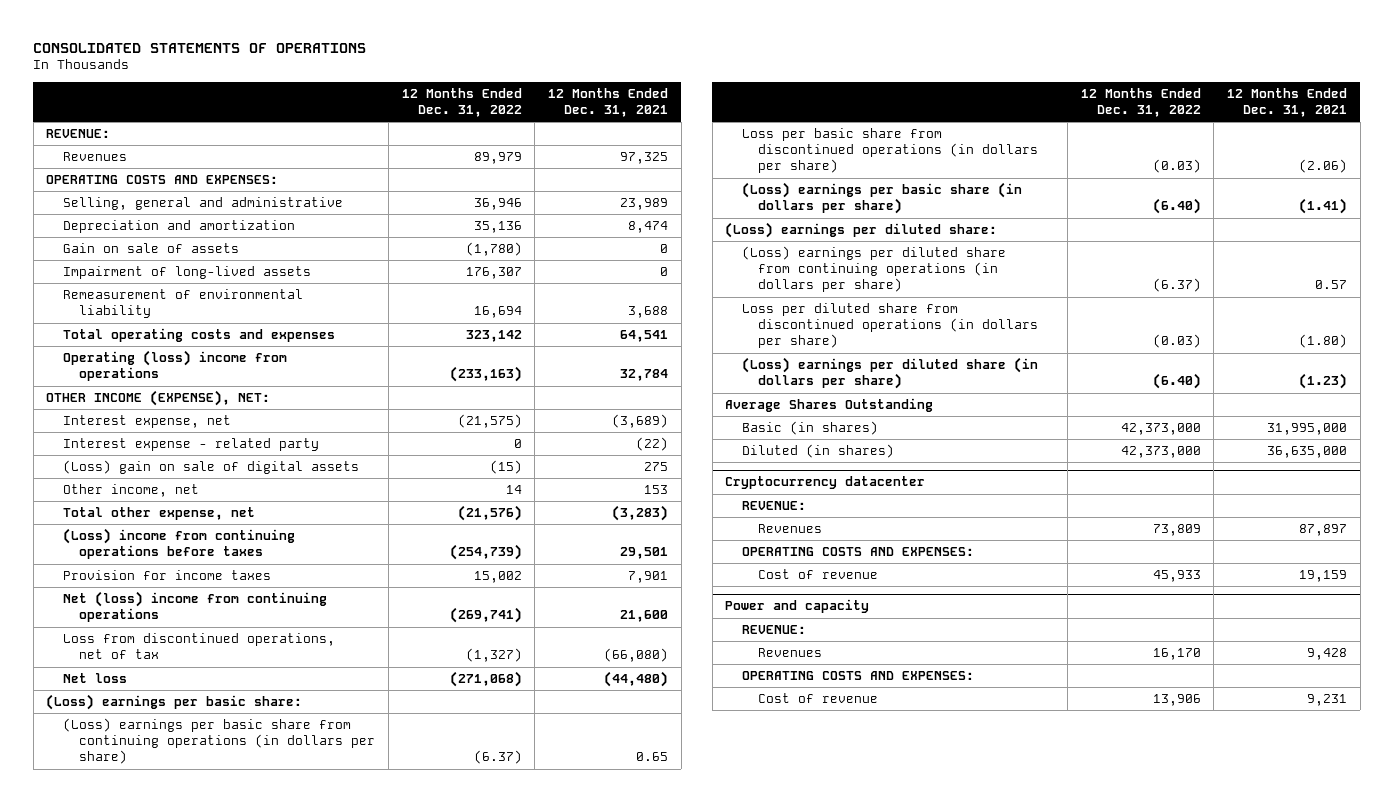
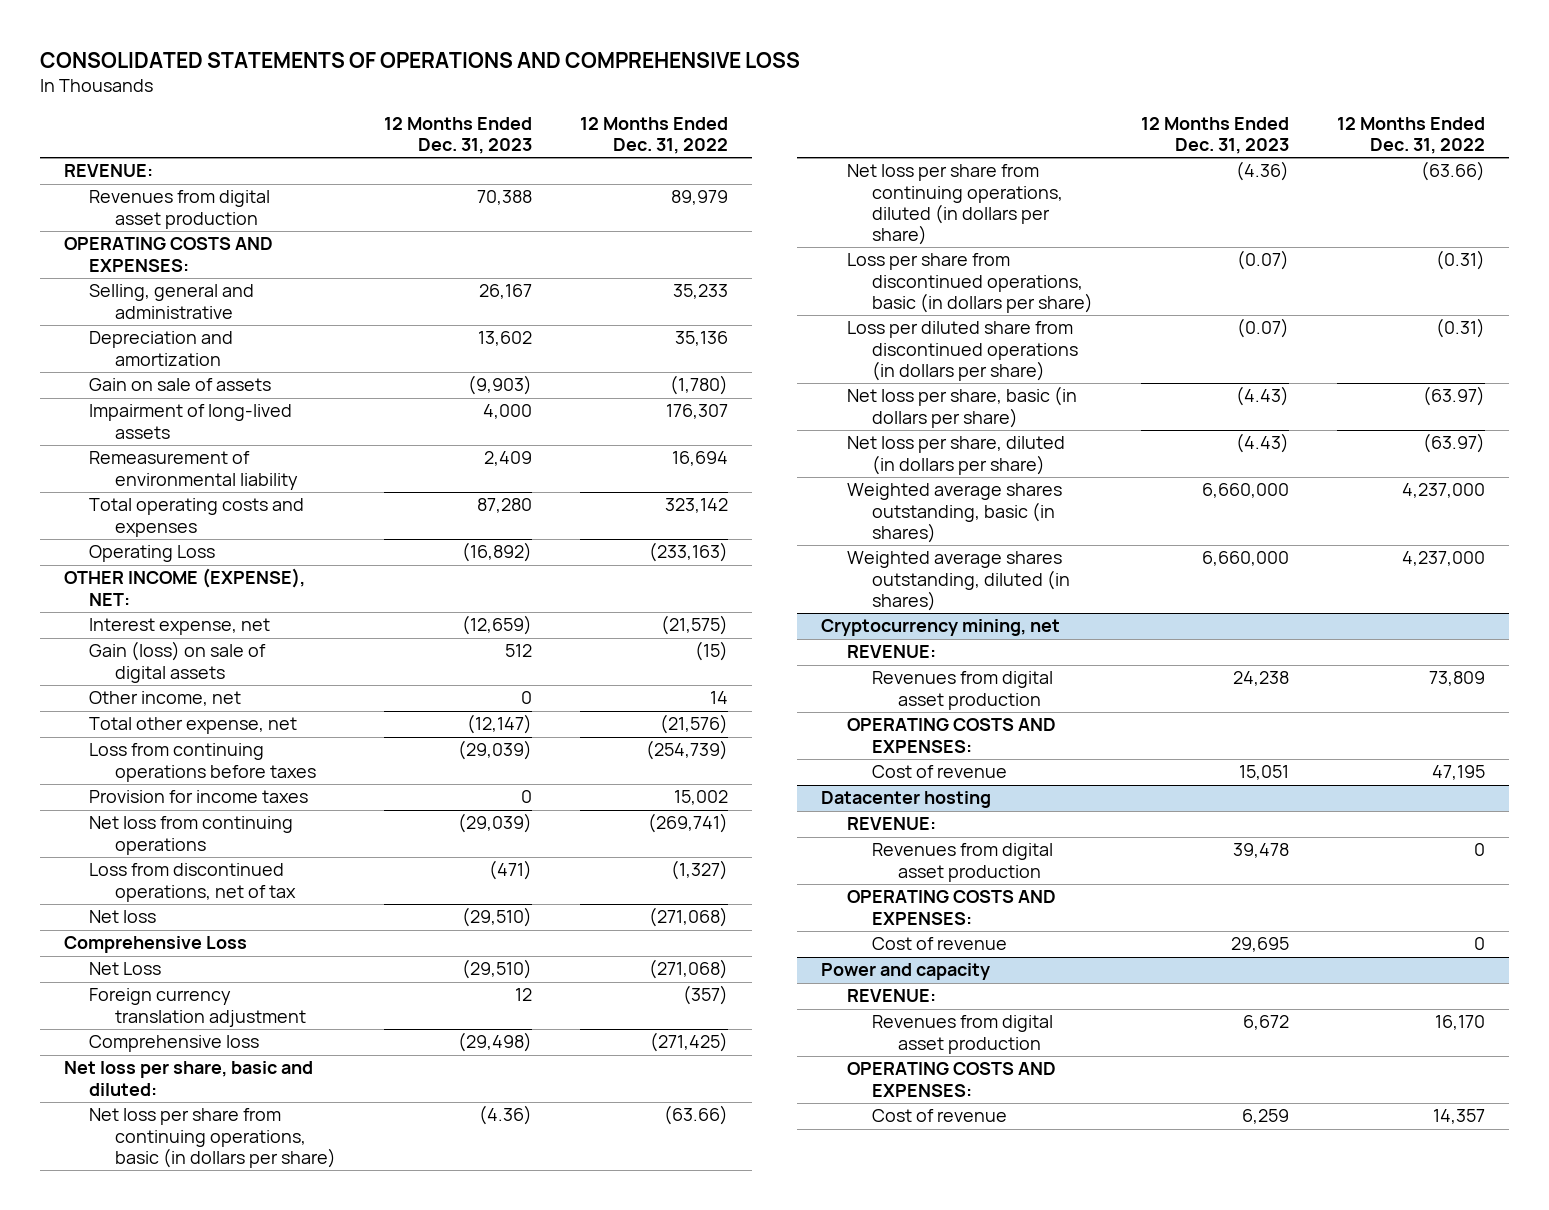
- CONSOLIDATED STATEMENTS OF OPERATIONS
+ CONSOLIDATED STATEMENTS OF OPERATIONS AND COMPREHENSIVE LOSS
- | 12 Months Ended Dec. 31, 2022 | 12 Months Ended Dec. 31, 2021
+ | 12 Months Ended Dec. 31, 2023 | 12 Months Ended Dec. 31, 2022
- Revenues | 89,979 | 97,325
+ Revenues from digital asset production | 70,388 | 89,979
- Selling, general and administrative | 36,946 | 23,989
+ Selling, general and administrative | 26,167 | 35,233
- Operating (loss) income from operations | (233,163) | 32,784
+ Operating Loss | (16,892) | (233,163)
- Interest expense - related party | 0 | (22)
- (Loss) gain on sale of digital assets | (15) | 275
+ Gain (loss) on sale of digital assets | 512 | (15)
- (Loss) income from continuing operations before taxes | (254,739) | 29,501
+ Loss from continuing operations before taxes | (29,039) | (254,739)
- Net (loss) income from continuing operations | (269,741) | 21,600
+ Net loss from continuing operations | (29,039) | (269,741)
- (Loss) earnings per basic share:
- (Loss) earnings per basic share from continuing operations (in dollars per share) | (6.37) | 0.65
- Loss per basic share from discontinued operations (in dollars per share) | (0.03) | (2.06)
- (Loss) earnings per basic share (in dollars per share) | (6.40) | (1.41)
- (Loss) earnings per diluted share:
- (Loss) earnings per diluted share from continuing operations (in dollars per share) | (6.37) | 0.57
- Loss per diluted share from discontinued operations (in dollars per share) | (0.03) | (1.80)
- (Loss) earnings per diluted share (in dollars per share) | (6.40) | (1.23)
- Average Shares Outstanding
- Basic (in shares) | 42,373,000 | 31,995,000
- Diluted (in shares) | 42,373,000 | 36,635,000
- Cryptocurrency datacenter
+ Comprehensive Loss
+ Net Loss | (29,510) | (271,068)
+ Foreign currency translation adjustment | 12 | (357)
+ Comprehensive loss | (29,498) | (271,425)
+ Net loss per share, basic and diluted:
+ Net loss per share from continuing operations, basic (in dollars per share) | (4.36) | (63.66)
+ Net loss per share from continuing operations, diluted (in dollars per share) | (4.36) | (63.66)
+ Loss per share from discontinued operations, basic (in dollars per share) | (0.07) | (0.31)
+ Loss per diluted share from discontinued operations (in dollars per share) | (0.07) | (0.31)
+ Net loss per share, basic (in dollars per share) | (4.43) | (63.97)
+ Net loss per share, diluted (in dollars per share) | (4.43) | (63.97)
+ Weighted average shares outstanding, basic (in shares) | 6,660,000 | 4,237,000
+ Weighted average shares outstanding, diluted (in shares) | 6,660,000 | 4,237,000
+ Cryptocurrency mining, net
- Revenues | 73,809 | 87,897
+ Revenues from digital asset production | 24,238 | 73,809
- Cost of revenue | 45,933 | 19,159
+ Cost of revenue | 15,051 | 47,195
+ Datacenter hosting
+ REVENUE:
+ Revenues from digital asset production | 39,478 | 0
+ OPERATING COSTS AND EXPENSES:
+ Cost of revenue | 29,695 | 0
@ Power and capacity
- Revenues | 16,170 | 9,428
+ Revenues from digital asset production | 6,672 | 16,170
- Cost of revenue | 13,906 | 9,231
+ Cost of revenue | 6,259 | 14,357

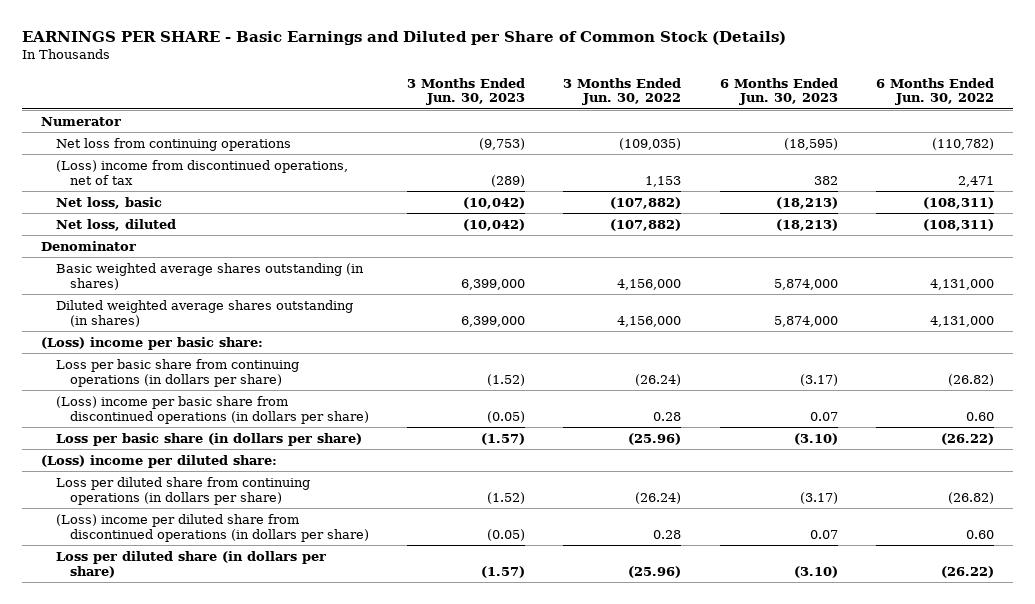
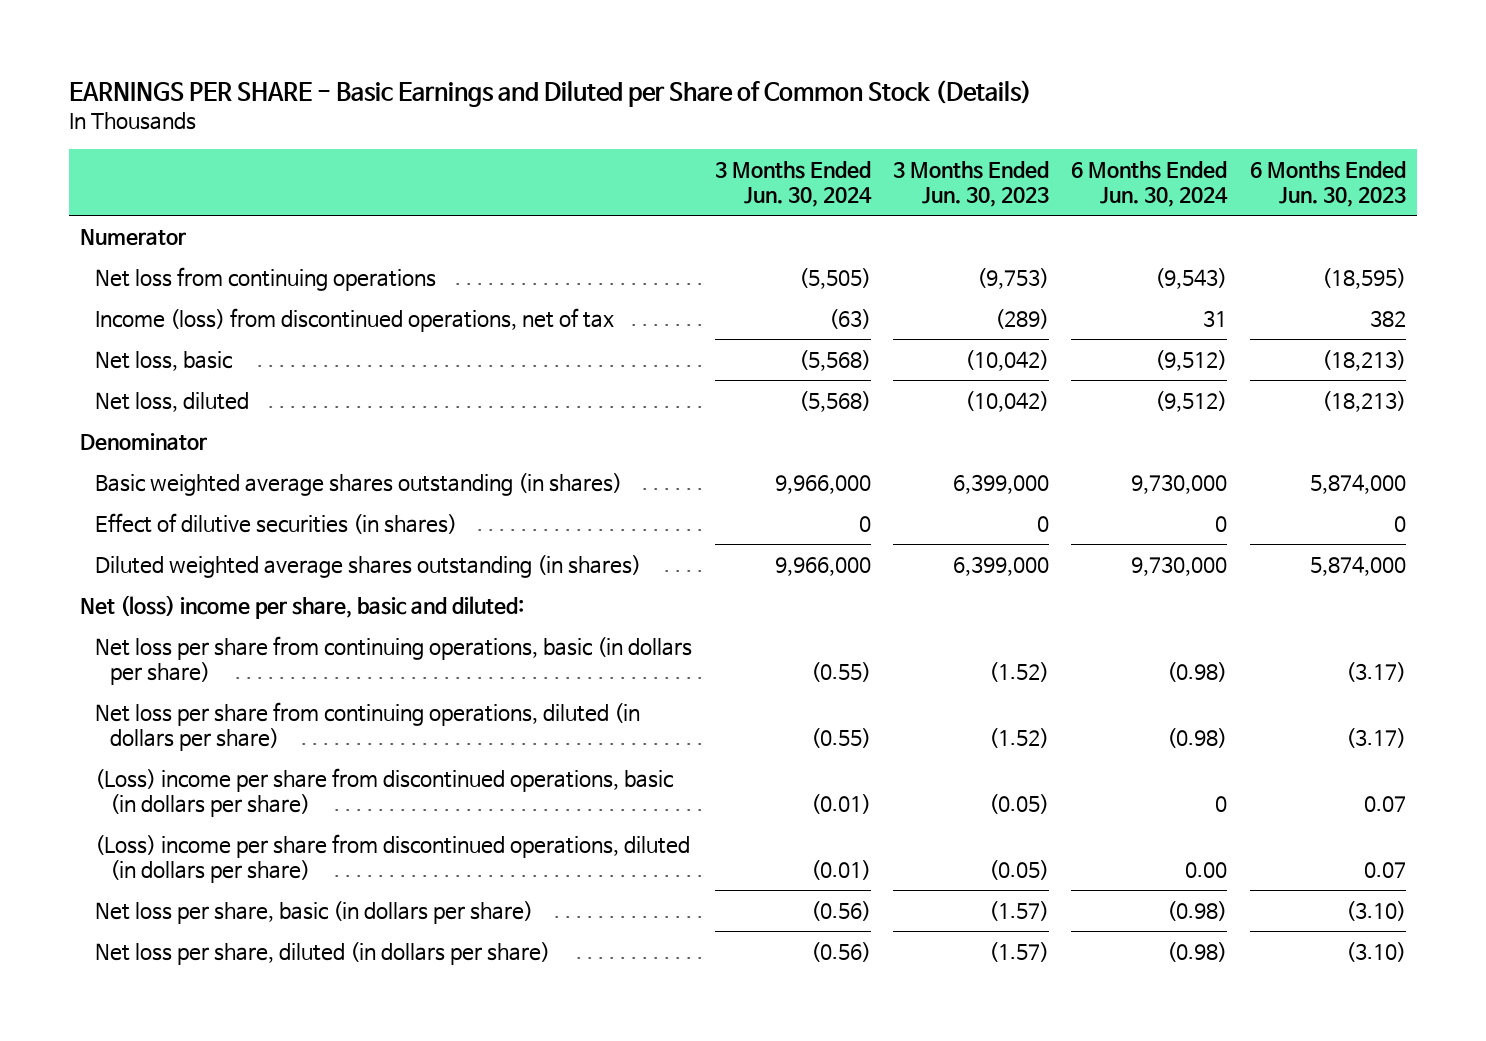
- | 3 Months Ended Jun. 30, 2023 | 3 Months Ended Jun. 30, 2022 | 6 Months Ended Jun. 30, 2023 | 6 Months Ended Jun. 30, 2022
+ | 3 Months Ended Jun. 30, 2024 | 3 Months Ended Jun. 30, 2023 | 6 Months Ended Jun. 30, 2024 | 6 Months Ended Jun. 30, 2023
- (Loss) income from discontinued operations, net of tax | (289) | 1,153 | 382 | 2,471
+ Income (loss) from discontinued operations, net of tax | (63) | (289) | 31 | 382
+ Effect of dilutive securities (in shares) | 0 | 0 | 0 | 0
- (Loss) income per basic share:
- Loss per basic share from continuing operations (in dollars per share) | (1.52) | (26.24) | (3.17) | (26.82)
- (Loss) income per basic share from discontinued operations (in dollars per share) | (0.05) | 0.28 | 0.07 | 0.60
- Loss per basic share (in dollars per share) | (1.57) | (25.96) | (3.10) | (26.22)
- (Loss) income per diluted share:
- Loss per diluted share from continuing operations (in dollars per share) | (1.52) | (26.24) | (3.17) | (26.82)
- (Loss) income per diluted share from discontinued operations (in dollars per share) | (0.05) | 0.28 | 0.07 | 0.60
- Loss per diluted share (in dollars per share) | (1.57) | (25.96) | (3.10) | (26.22)
+ Net (loss) income per share, basic and diluted:
+ Net loss per share from continuing operations, basic (in dollars per share) | (0.55) | (1.52) | (0.98) | (3.17)
+ Net loss per share from continuing operations, diluted (in dollars per share) | (0.55) | (1.52) | (0.98) | (3.17)
+ (Loss) income per share from discontinued operations, basic (in dollars per share) | (0.01) | (0.05) | 0 | 0.07
+ (Loss) income per share from discontinued operations, diluted (in dollars per share) | (0.01) | (0.05) | 0.00 | 0.07
+ Net loss per share, basic (in dollars per share) | (0.56) | (1.57) | (0.98) | (3.10)
+ Net loss per share, diluted (in dollars per share) | (0.56) | (1.57) | (0.98) | (3.10)

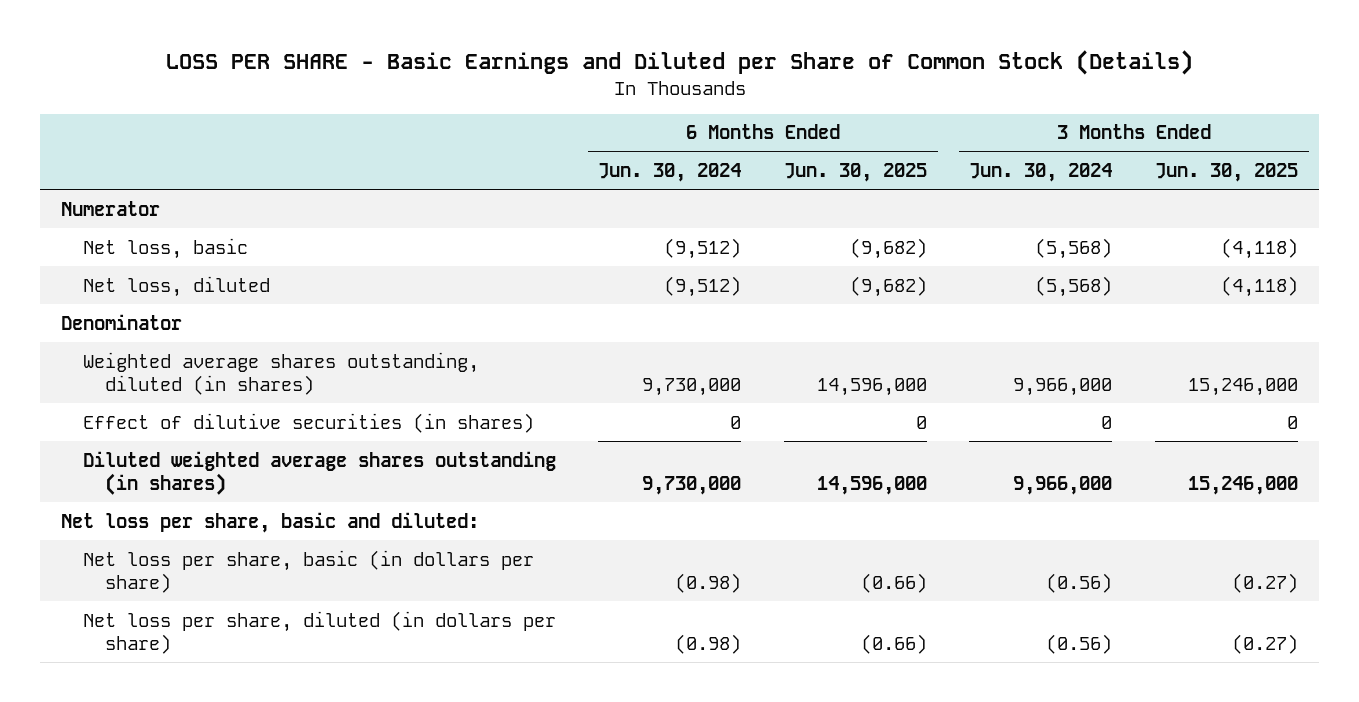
- EARNINGS PER SHARE - Basic Earnings and Diluted per Share of Common Stock (Details)
+ LOSS PER SHARE - Basic Earnings and Diluted per Share of Common Stock (Details)
- | 3 Months Ended Jun. 30, 2024 | 3 Months Ended Jun. 30, 2023 | 6 Months Ended Jun. 30, 2024 | 6 Months Ended Jun. 30, 2023
+ | 6 Months Ended Jun. 30, 2024 | 6 Months Ended Jun. 30, 2025 | 3 Months Ended Jun. 30, 2024 | 3 Months Ended Jun. 30, 2025
- Net loss from continuing operations | (5,505) | (9,753) | (9,543) | (18,595)
- Income (loss) from discontinued operations, net of tax | (63) | (289) | 31 | 382
- Basic weighted average shares outstanding (in shares) | 9,966,000 | 6,399,000 | 9,730,000 | 5,874,000
+ Weighted average shares outstanding, diluted (in shares) | 9,730,000 | 14,596,000 | 9,966,000 | 15,246,000
- Net (loss) income per share, basic and diluted:
- Net loss per share from continuing operations, basic (in dollars per share) | (0.55) | (1.52) | (0.98) | (3.17)
- Net loss per share from continuing operations, diluted (in dollars per share) | (0.55) | (1.52) | (0.98) | (3.17)
- (Loss) income per share from discontinued operations, basic (in dollars per share) | (0.01) | (0.05) | 0 | 0.07
- (Loss) income per share from discontinued operations, diluted (in dollars per share) | (0.01) | (0.05) | 0.00 | 0.07
+ Net loss per share, basic and diluted:

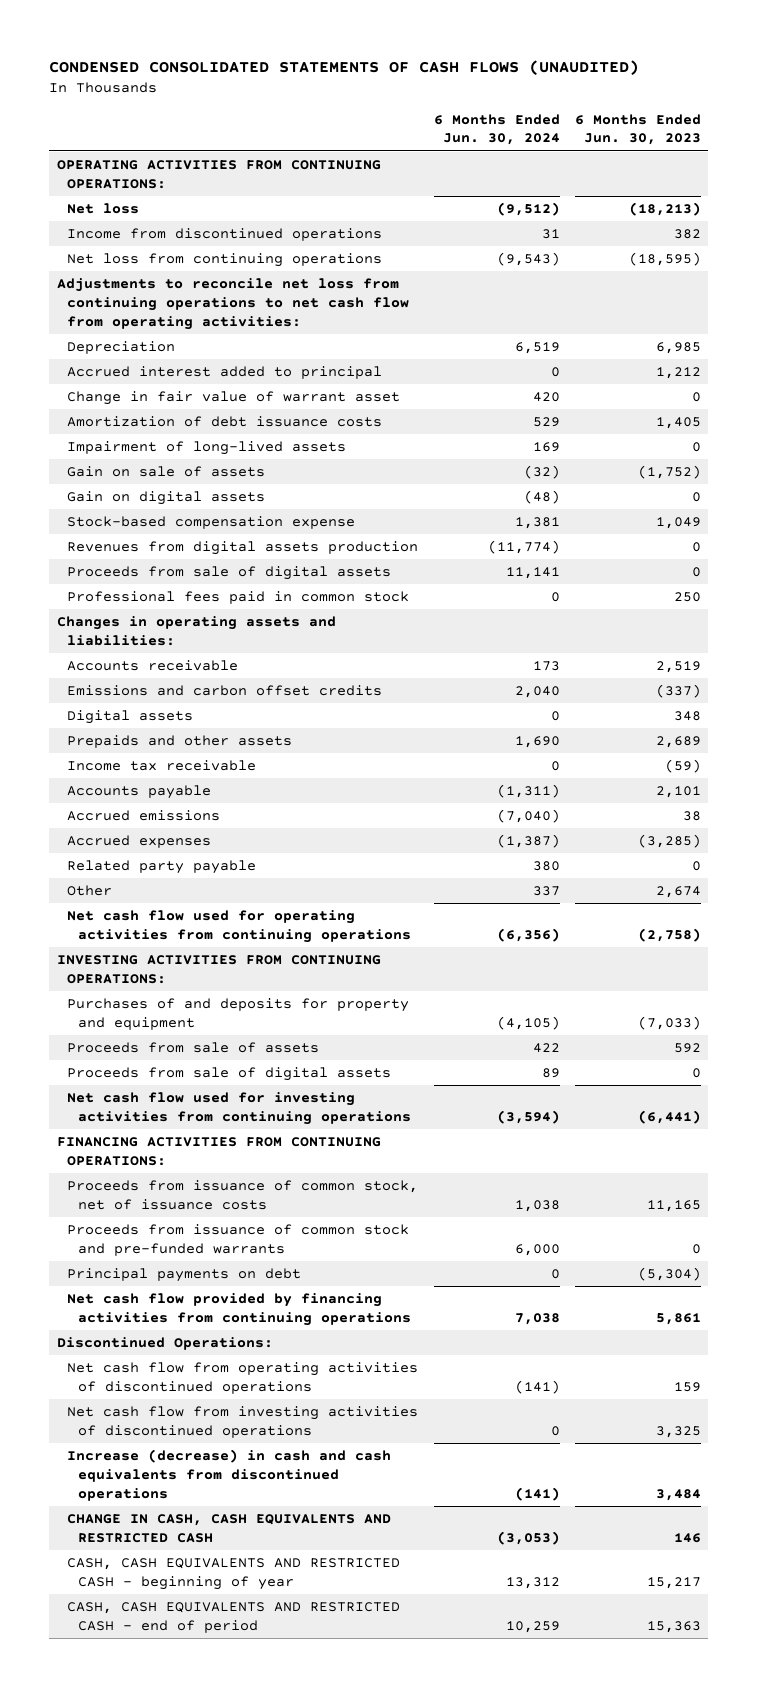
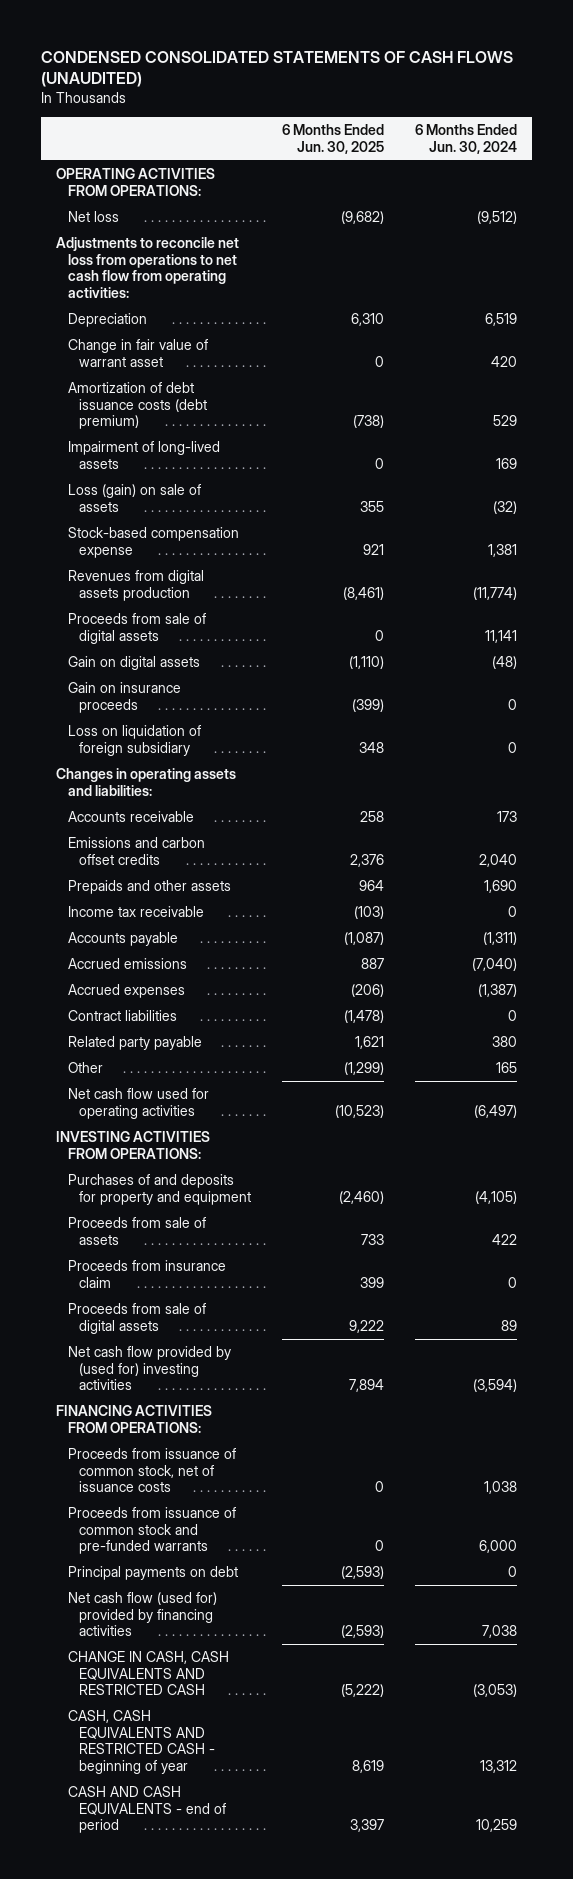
- | 6 Months Ended Jun. 30, 2024 | 6 Months Ended Jun. 30, 2023
+ | 6 Months Ended Jun. 30, 2025 | 6 Months Ended Jun. 30, 2024
- OPERATING ACTIVITIES FROM CONTINUING OPERATIONS:
+ OPERATING ACTIVITIES FROM OPERATIONS:
- Income from discontinued operations | 31 | 382
- Net loss from continuing operations | (9,543) | (18,595)
- Adjustments to reconcile net loss from continuing operations to net cash flow from operating activities:
+ Adjustments to reconcile net loss from operations to net cash flow from operating activities:
- Accrued interest added to principal | 0 | 1,212
- Amortization of debt issuance costs | 529 | 1,405
+ Amortization of debt issuance costs (debt premium) | (738) | 529
- Gain on sale of assets | (32) | (1,752)
+ Loss (gain) on sale of assets | 355 | (32)
- Professional fees paid in common stock | 0 | 250
moved down: Gain on digital assets | (1,110) | (48)
+ Gain on insurance proceeds | (399) | 0
+ Loss on liquidation of foreign subsidiary | 348 | 0
- Digital assets | 0 | 348
+ Contract liabilities | (1,478) | 0
- Other | 337 | 2,674
- Net cash flow used for operating activities from continuing operations | (6,356) | (2,758)
- INVESTING ACTIVITIES FROM CONTINUING OPERATIONS:
+ Other | (1,299) | 165
+ Net cash flow used for operating activities | (10,523) | (6,497)
+ INVESTING ACTIVITIES FROM OPERATIONS:
+ Proceeds from insurance claim | 399 | 0
- Net cash flow used for investing activities from continuing operations | (3,594) | (6,441)
- FINANCING ACTIVITIES FROM CONTINUING OPERATIONS:
+ Net cash flow provided by (used for) investing activities | 7,894 | (3,594)
+ FINANCING ACTIVITIES FROM OPERATIONS:
- Net cash flow provided by financing activities from continuing operations | 7,038 | 5,861
- Discontinued Operations:
- Net cash flow from operating activities of discontinued operations | (141) | 159
- Net cash flow from investing activities of discontinued operations | 0 | 3,325
- Increase (decrease) in cash and cash equivalents from discontinued operations | (141) | 3,484
+ Net cash flow (used for) provided by financing activities | (2,593) | 7,038
- CASH, CASH EQUIVALENTS AND RESTRICTED CASH - end of period | 10,259 | 15,363
+ CASH AND CASH EQUIVALENTS - end of period | 3,397 | 10,259

